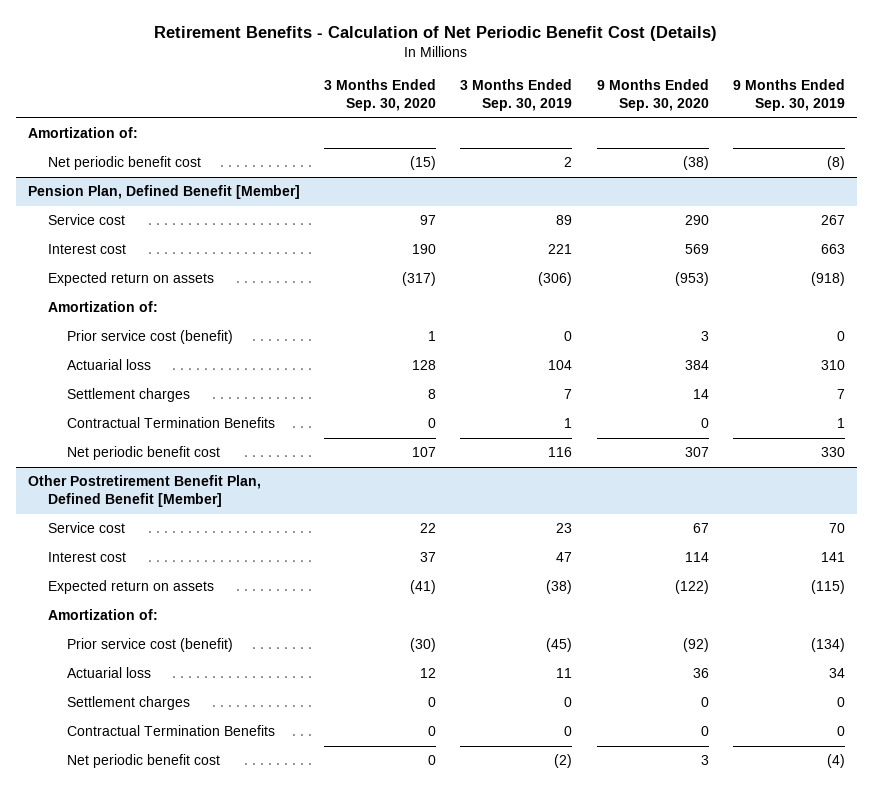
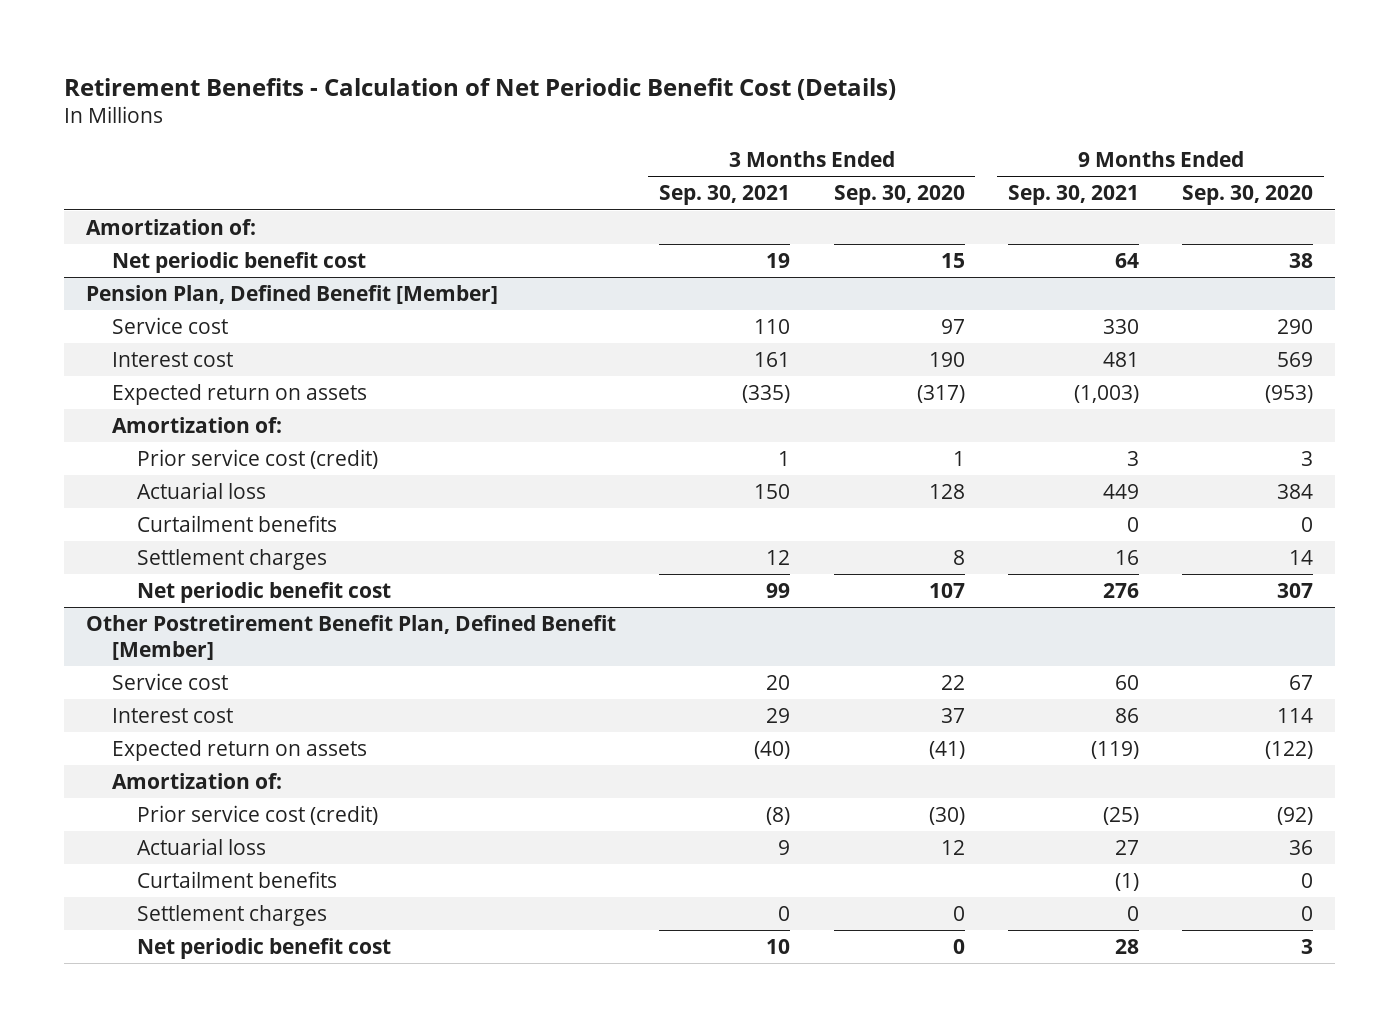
- | 3 Months Ended Sep. 30, 2020 | 3 Months Ended Sep. 30, 2019 | 9 Months Ended Sep. 30, 2020 | 9 Months Ended Sep. 30, 2019
+ | 3 Months Ended Sep. 30, 2021 | 3 Months Ended Sep. 30, 2020 | 9 Months Ended Sep. 30, 2021 | 9 Months Ended Sep. 30, 2020
- Net periodic benefit cost | (15) | 2 | (38) | (8)
+ Net periodic benefit cost | 19 | 15 | 64 | 38
@ Pension Plan, Defined Benefit [Member]
- Prior service cost (benefit) | 1 | 0 | 3 | 0
+ Prior service cost (credit) | 1 | 1 | 3 | 3
+ Curtailment benefits | | | 0 | 0
- Contractual Termination Benefits | 0 | 1 | 0 | 1
@ Other Postretirement Benefit Plan, Defined Benefit [Member]
- Prior service cost (benefit) | (30) | (45) | (92) | (134)
+ Prior service cost (credit) | (8) | (30) | (25) | (92)
+ Curtailment benefits | | | (1) | 0
- Contractual Termination Benefits | 0 | 0 | 0 | 0

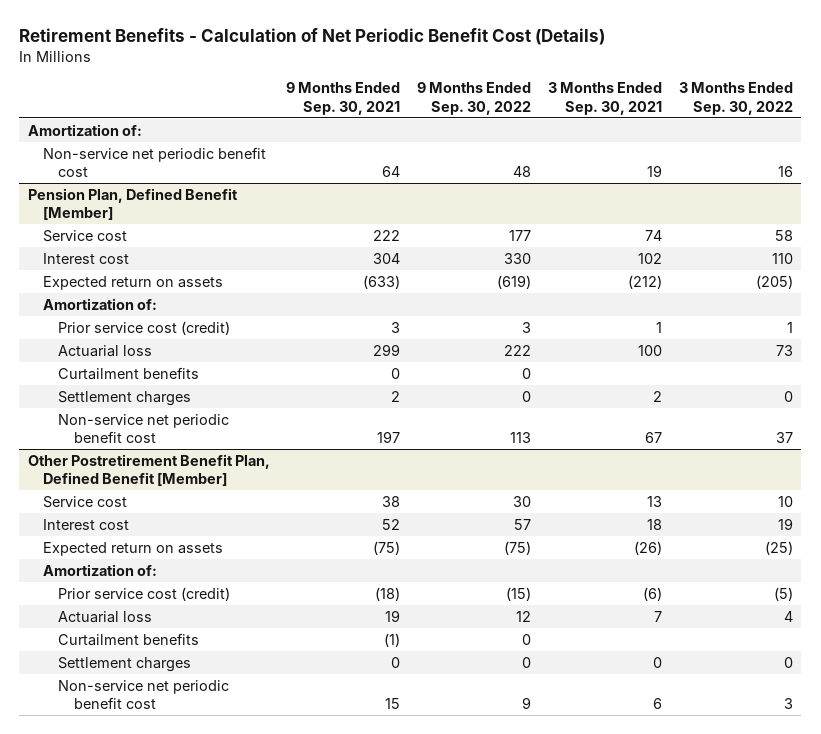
- | 3 Months Ended Sep. 30, 2021 | 3 Months Ended Sep. 30, 2020 | 9 Months Ended Sep. 30, 2021 | 9 Months Ended Sep. 30, 2020
+ | 9 Months Ended Sep. 30, 2021 | 9 Months Ended Sep. 30, 2022 | 3 Months Ended Sep. 30, 2021 | 3 Months Ended Sep. 30, 2022
- Net periodic benefit cost | 19 | 15 | 64 | 38
+ Non-service net periodic benefit cost | 64 | 48 | 19 | 16
@ Pension Plan, Defined Benefit [Member]
- Service cost | 110 | 97 | 330 | 290
- Interest cost | 161 | 190 | 481 | 569
- Expected return on assets | (335) | (317) | (1,003) | (953)
+ Service cost | 222 | 177 | 74 | 58
+ Interest cost | 304 | 330 | 102 | 110
+ Expected return on assets | (633) | (619) | (212) | (205)
- Actuarial loss | 150 | 128 | 449 | 384
+ Actuarial loss | 299 | 222 | 100 | 73
- Settlement charges | 12 | 8 | 16 | 14
- Net periodic benefit cost | 99 | 107 | 276 | 307
+ Settlement charges | 2 | 0 | 2 | 0
+ Non-service net periodic benefit cost | 197 | 113 | 67 | 37
@ Other Postretirement Benefit Plan, Defined Benefit [Member]
- Service cost | 20 | 22 | 60 | 67
- Interest cost | 29 | 37 | 86 | 114
- Expected return on assets | (40) | (41) | (119) | (122)
+ Service cost | 38 | 30 | 13 | 10
+ Interest cost | 52 | 57 | 18 | 19
+ Expected return on assets | (75) | (75) | (26) | (25)
- Prior service cost (credit) | (8) | (30) | (25) | (92)
- Actuarial loss | 9 | 12 | 27 | 36
+ Prior service cost (credit) | (18) | (15) | (6) | (5)
+ Actuarial loss | 19 | 12 | 7 | 4
- Net periodic benefit cost | 10 | 0 | 28 | 3
+ Non-service net periodic benefit cost | 15 | 9 | 6 | 3

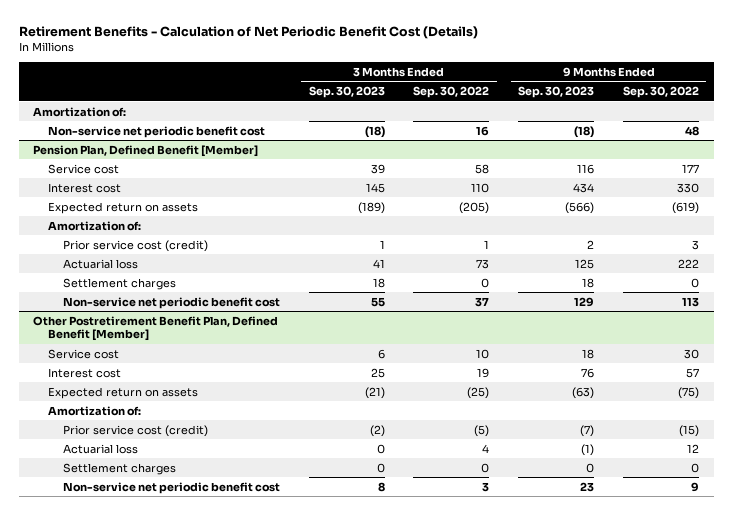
- | 9 Months Ended Sep. 30, 2021 | 9 Months Ended Sep. 30, 2022 | 3 Months Ended Sep. 30, 2021 | 3 Months Ended Sep. 30, 2022
+ | 3 Months Ended Sep. 30, 2023 | 3 Months Ended Sep. 30, 2022 | 9 Months Ended Sep. 30, 2023 | 9 Months Ended Sep. 30, 2022
@ Pension Plan, Defined Benefit [Member]
- Curtailment benefits | 0 | 0 | |
@ Other Postretirement Benefit Plan, Defined Benefit [Member]
- Curtailment benefits | (1) | 0 | |

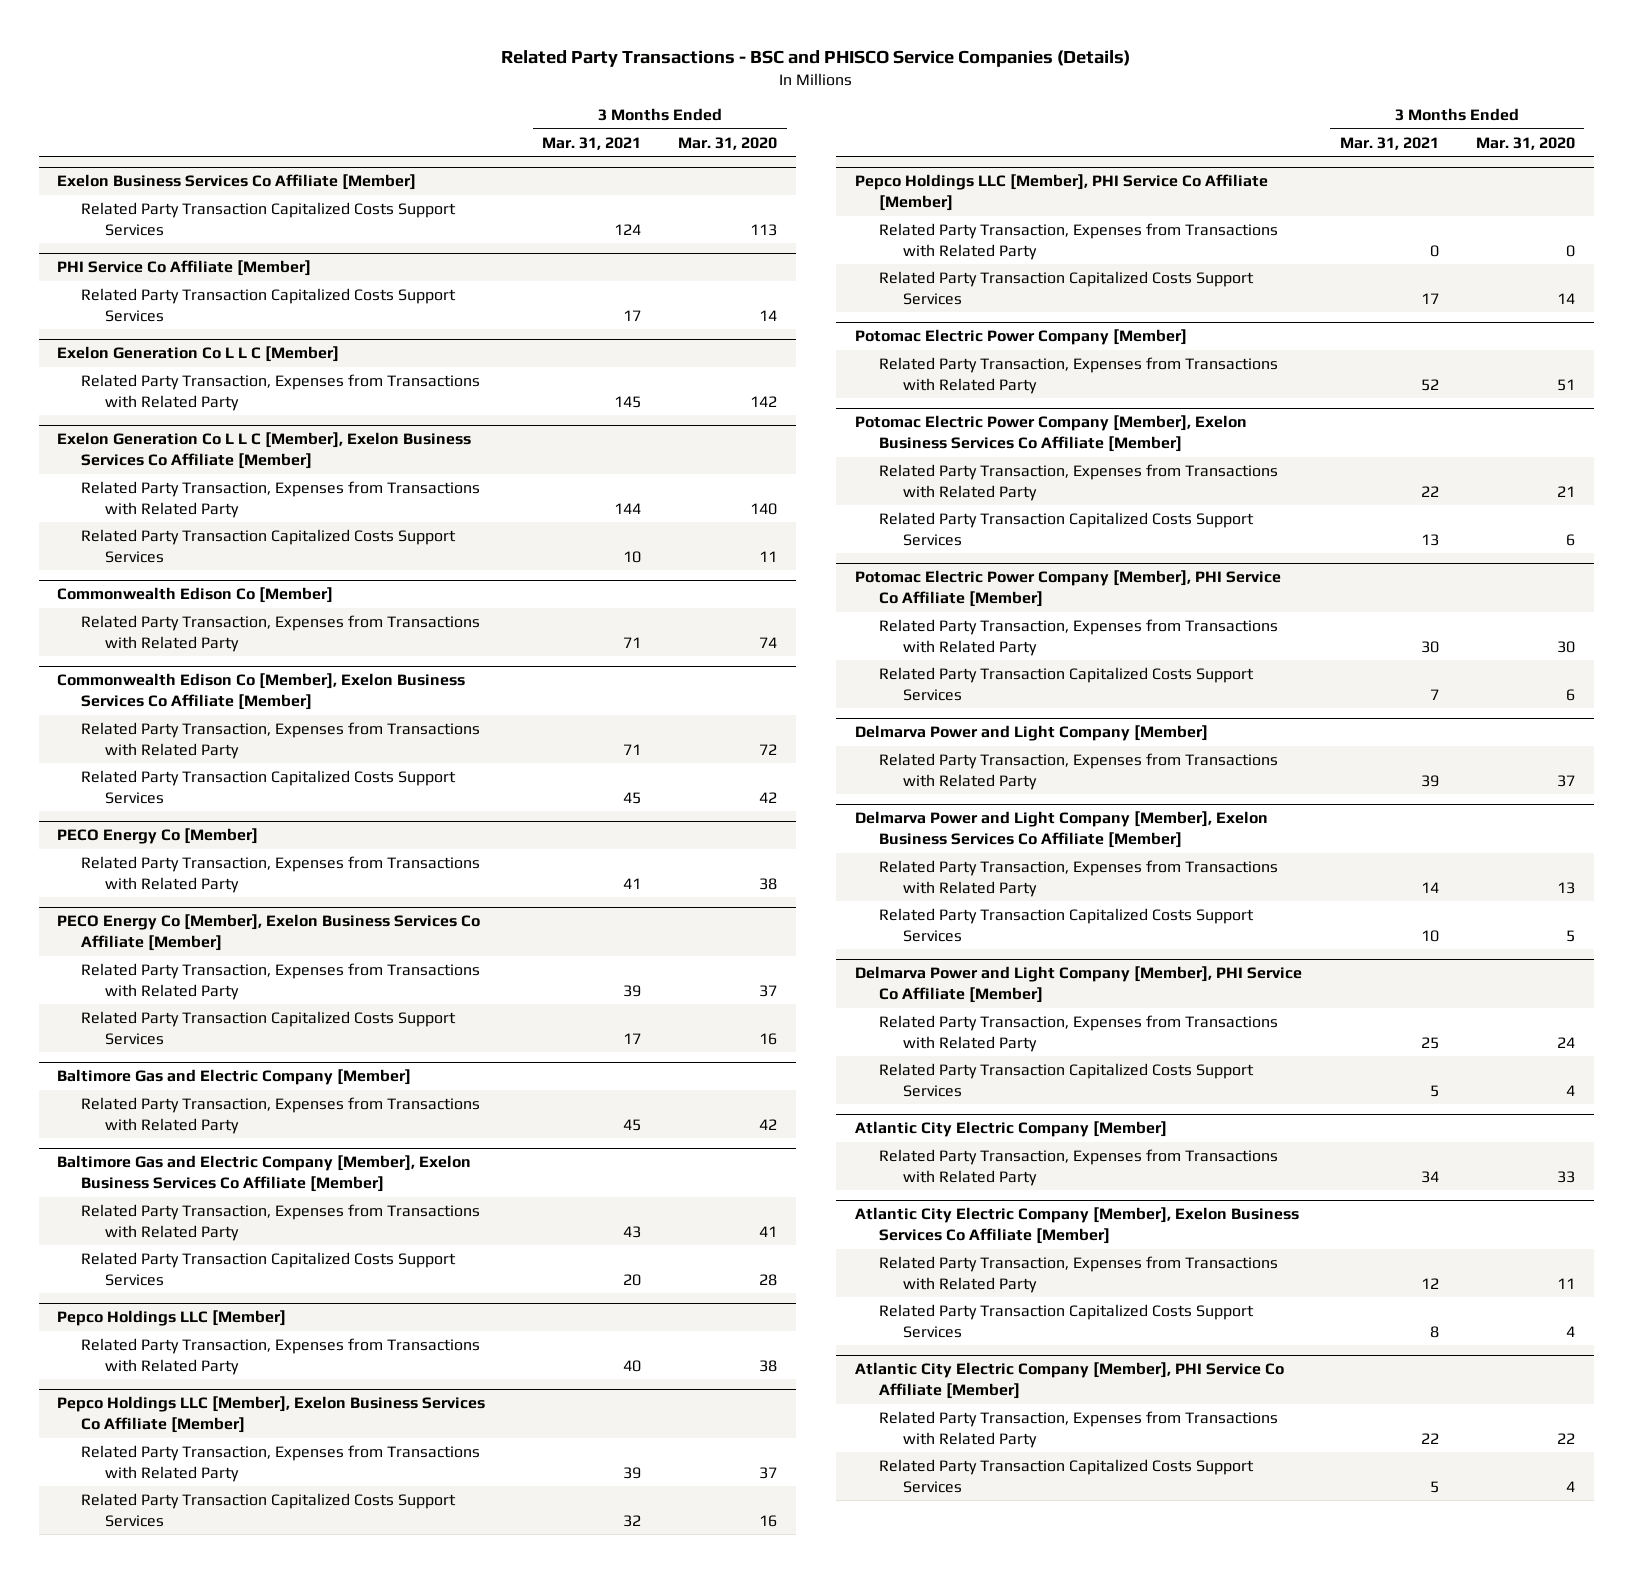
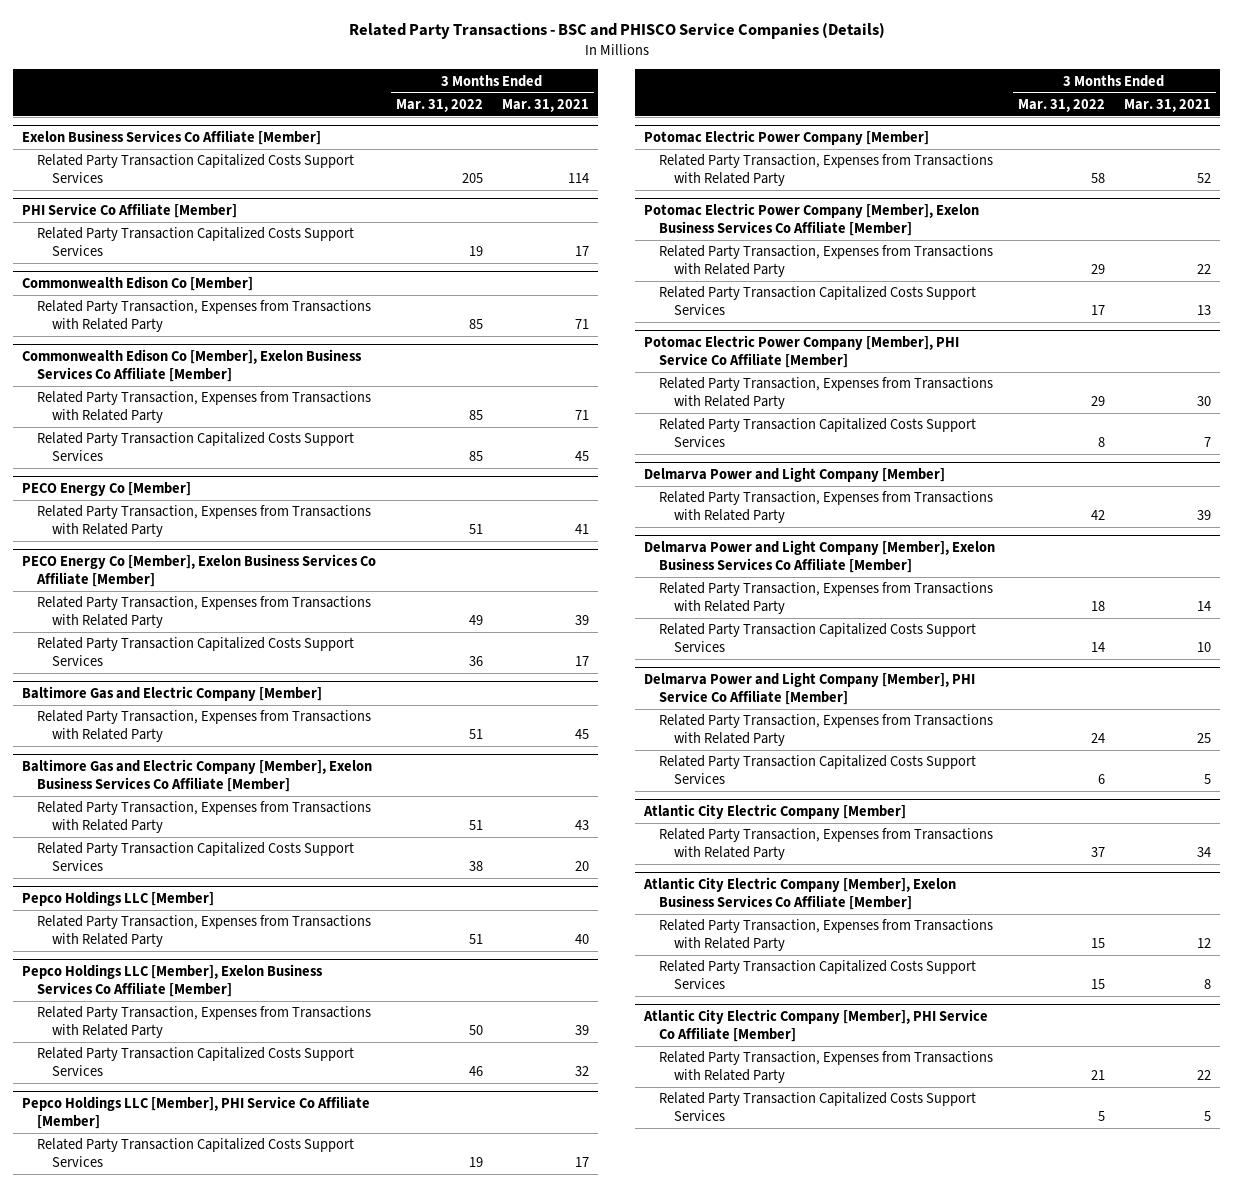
- | 3 Months Ended Mar. 31, 2021 | 3 Months Ended Mar. 31, 2020
+ | 3 Months Ended Mar. 31, 2022 | 3 Months Ended Mar. 31, 2021
@ Exelon Business Services Co Affiliate [Member]
- Related Party Transaction Capitalized Costs Support Services | 124 | 113
+ Related Party Transaction Capitalized Costs Support Services | 205 | 114
- Exelon Generation Co L L C [Member]
- Related Party Transaction, Expenses from Transactions with Related Party | 145 | 142
- Exelon Generation Co L L C [Member], Exelon Business Services Co Affiliate [Member]
- Related Party Transaction, Expenses from Transactions with Related Party | 144 | 140
- Related Party Transaction Capitalized Costs Support Services | 10 | 11
@ Pepco Holdings LLC [Member], PHI Service Co Affiliate [Member]
- Related Party Transaction, Expenses from Transactions with Related Party | 0 | 0

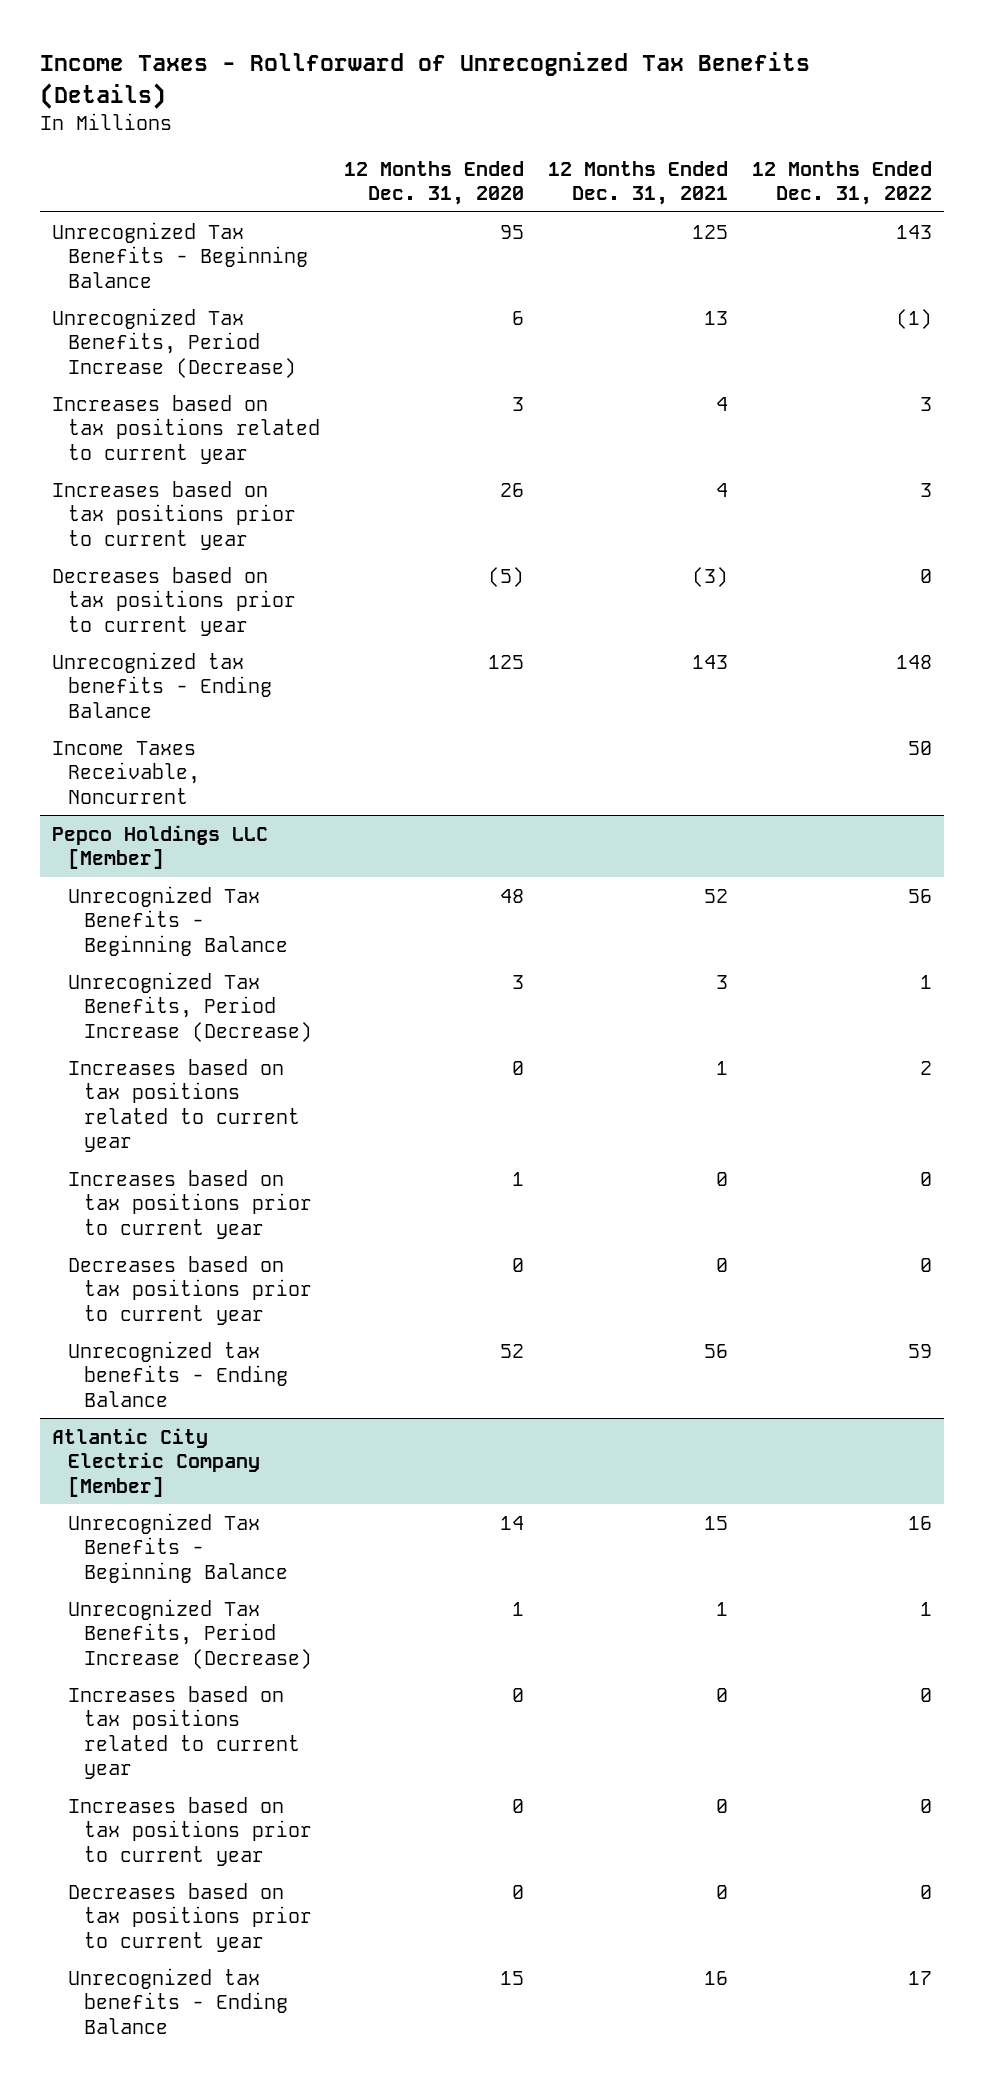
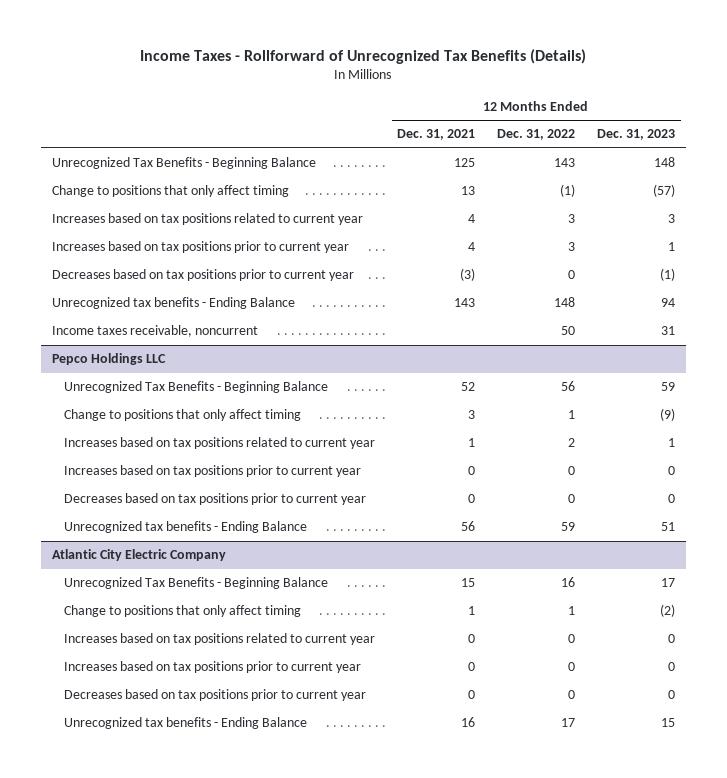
- | 12 Months Ended Dec. 31, 2020 | 12 Months Ended Dec. 31, 2021 | 12 Months Ended Dec. 31, 2022
+ | 12 Months Ended Dec. 31, 2021 | 12 Months Ended Dec. 31, 2022 | 12 Months Ended Dec. 31, 2023
- Unrecognized Tax Benefits, Period Increase (Decrease) | 6 | 13 | (1)
+ Change to positions that only affect timing | 13 | (1) | (57)
- Income Taxes Receivable, Noncurrent | | | 50
- Pepco Holdings LLC [Member]
+ Income taxes receivable, noncurrent | | 50 | 31
+ Pepco Holdings LLC
- Unrecognized Tax Benefits, Period Increase (Decrease) | 3 | 3 | 1
+ Change to positions that only affect timing | 3 | 1 | (9)
- Atlantic City Electric Company [Member]
+ Atlantic City Electric Company
- Unrecognized Tax Benefits, Period Increase (Decrease) | 1 | 1 | 1
+ Change to positions that only affect timing | 1 | 1 | (2)

